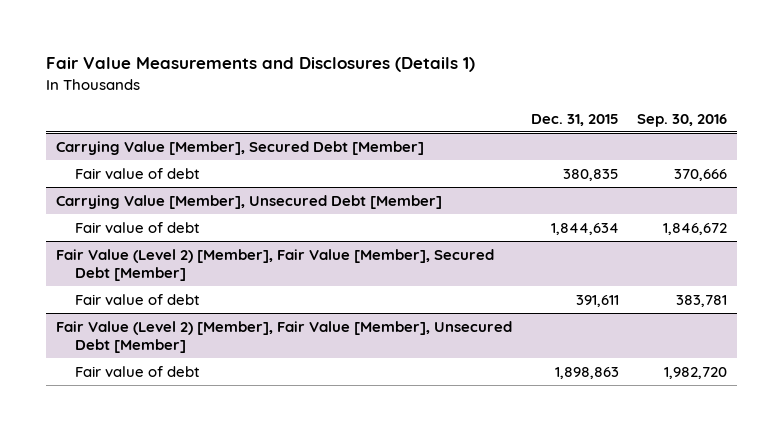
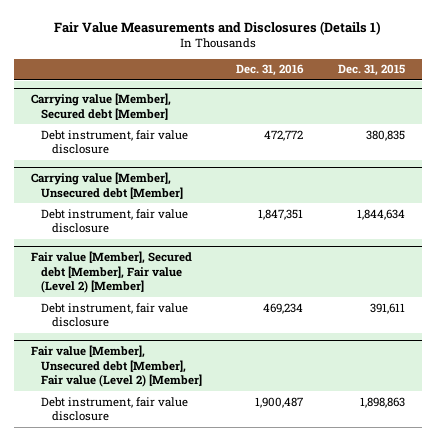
- | Dec. 31, 2015 | Sep. 30, 2016
+ | Dec. 31, 2016 | Dec. 31, 2015
- Carrying Value [Member], Secured Debt [Member]
- Fair value of debt | 380,835 | 370,666
- Carrying Value [Member], Unsecured Debt [Member]
- Fair value of debt | 1,844,634 | 1,846,672
- Fair Value (Level 2) [Member], Fair Value [Member], Secured Debt [Member]
- Fair value of debt | 391,611 | 383,781
- Fair Value (Level 2) [Member], Fair Value [Member], Unsecured Debt [Member]
- Fair value of debt | 1,898,863 | 1,982,720
+ Carrying value [Member], Secured debt [Member]
+ Debt instrument, fair value disclosure | 472,772 | 380,835
+ Carrying value [Member], Unsecured debt [Member]
+ Debt instrument, fair value disclosure | 1,847,351 | 1,844,634
+ Fair value [Member], Secured debt [Member], Fair value (Level 2) [Member]
+ Debt instrument, fair value disclosure | 469,234 | 391,611
+ Fair value [Member], Unsecured debt [Member], Fair value (Level 2) [Member]
+ Debt instrument, fair value disclosure | 1,900,487 | 1,898,863

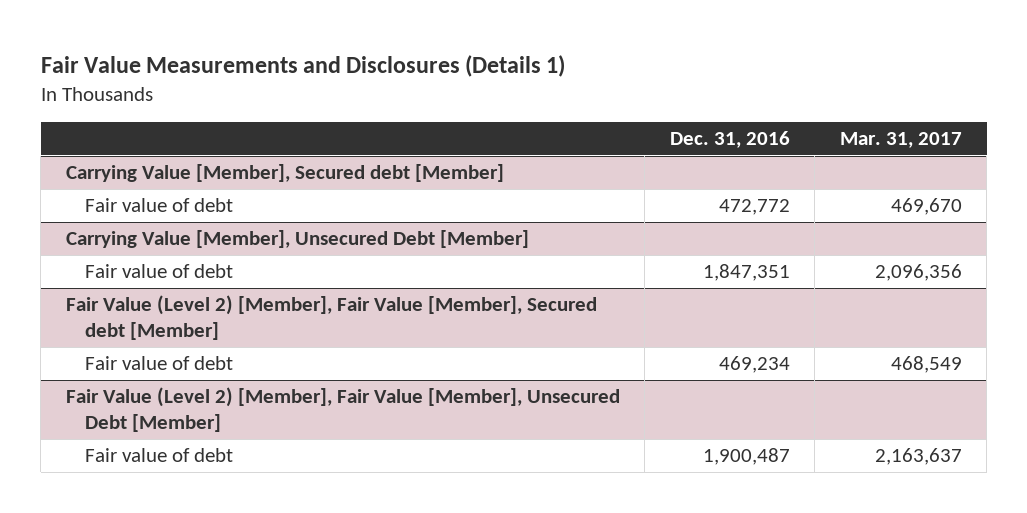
- | Dec. 31, 2016 | Dec. 31, 2015
+ | Dec. 31, 2016 | Mar. 31, 2017
- Carrying value [Member], Secured debt [Member]
- Debt instrument, fair value disclosure | 472,772 | 380,835
- Carrying value [Member], Unsecured debt [Member]
- Debt instrument, fair value disclosure | 1,847,351 | 1,844,634
- Fair value [Member], Secured debt [Member], Fair value (Level 2) [Member]
- Debt instrument, fair value disclosure | 469,234 | 391,611
- Fair value [Member], Unsecured debt [Member], Fair value (Level 2) [Member]
- Debt instrument, fair value disclosure | 1,900,487 | 1,898,863
+ Carrying Value [Member], Secured debt [Member]
+ Fair value of debt | 472,772 | 469,670
+ Carrying Value [Member], Unsecured Debt [Member]
+ Fair value of debt | 1,847,351 | 2,096,356
+ Fair Value (Level 2) [Member], Fair Value [Member], Secured debt [Member]
+ Fair value of debt | 469,234 | 468,549
+ Fair Value (Level 2) [Member], Fair Value [Member], Unsecured Debt [Member]
+ Fair value of debt | 1,900,487 | 2,163,637

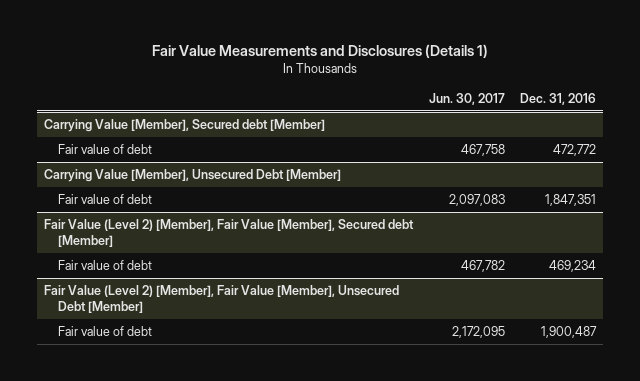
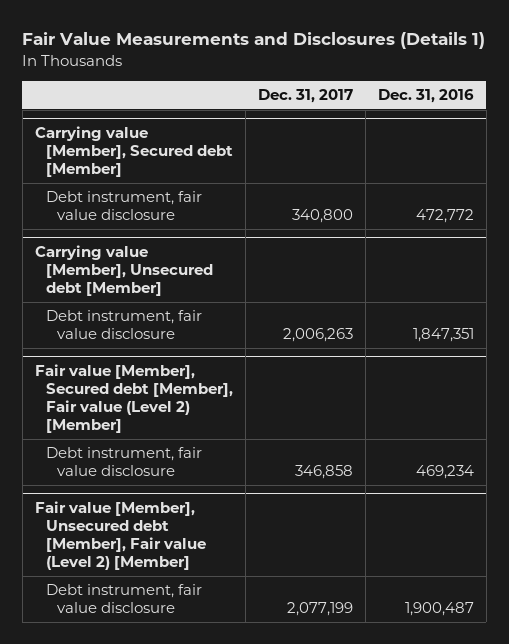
- | Jun. 30, 2017 | Dec. 31, 2016
+ | Dec. 31, 2017 | Dec. 31, 2016
- Carrying Value [Member], Secured debt [Member]
- Fair value of debt | 467,758 | 472,772
- Carrying Value [Member], Unsecured Debt [Member]
- Fair value of debt | 2,097,083 | 1,847,351
- Fair Value (Level 2) [Member], Fair Value [Member], Secured debt [Member]
- Fair value of debt | 467,782 | 469,234
- Fair Value (Level 2) [Member], Fair Value [Member], Unsecured Debt [Member]
- Fair value of debt | 2,172,095 | 1,900,487
+ Carrying value [Member], Secured debt [Member]
+ Debt instrument, fair value disclosure | 340,800 | 472,772
+ Carrying value [Member], Unsecured debt [Member]
+ Debt instrument, fair value disclosure | 2,006,263 | 1,847,351
+ Fair value [Member], Secured debt [Member], Fair value (Level 2) [Member]
+ Debt instrument, fair value disclosure | 346,858 | 469,234
+ Fair value [Member], Unsecured debt [Member], Fair value (Level 2) [Member]
+ Debt instrument, fair value disclosure | 2,077,199 | 1,900,487

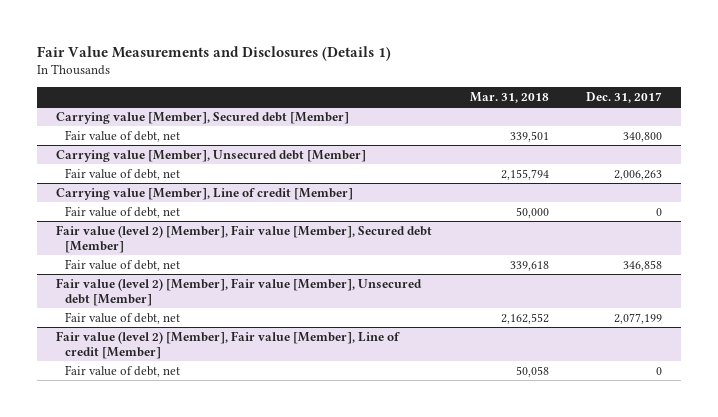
- | Dec. 31, 2017 | Dec. 31, 2016
+ | Mar. 31, 2018 | Dec. 31, 2017
@ Carrying value [Member], Secured debt [Member]
- Debt instrument, fair value disclosure | 340,800 | 472,772
+ Fair value of debt, net | 339,501 | 340,800
@ Carrying value [Member], Unsecured debt [Member]
- Debt instrument, fair value disclosure | 2,006,263 | 1,847,351
- Fair value [Member], Secured debt [Member], Fair value (Level 2) [Member]
- Debt instrument, fair value disclosure | 346,858 | 469,234
- Fair value [Member], Unsecured debt [Member], Fair value (Level 2) [Member]
- Debt instrument, fair value disclosure | 2,077,199 | 1,900,487
@ Carrying value [Member], Unsecured debt [Member]
+ Fair value of debt, net | 2,155,794 | 2,006,263
+ Carrying value [Member], Line of credit [Member]
+ Fair value of debt, net | 50,000 | 0
+ Fair value (level 2) [Member], Fair value [Member], Secured debt [Member]
+ Fair value of debt, net | 339,618 | 346,858
+ Fair value (level 2) [Member], Fair value [Member], Unsecured debt [Member]
+ Fair value of debt, net | 2,162,552 | 2,077,199
+ Fair value (level 2) [Member], Fair value [Member], Line of credit [Member]
+ Fair value of debt, net | 50,058 | 0

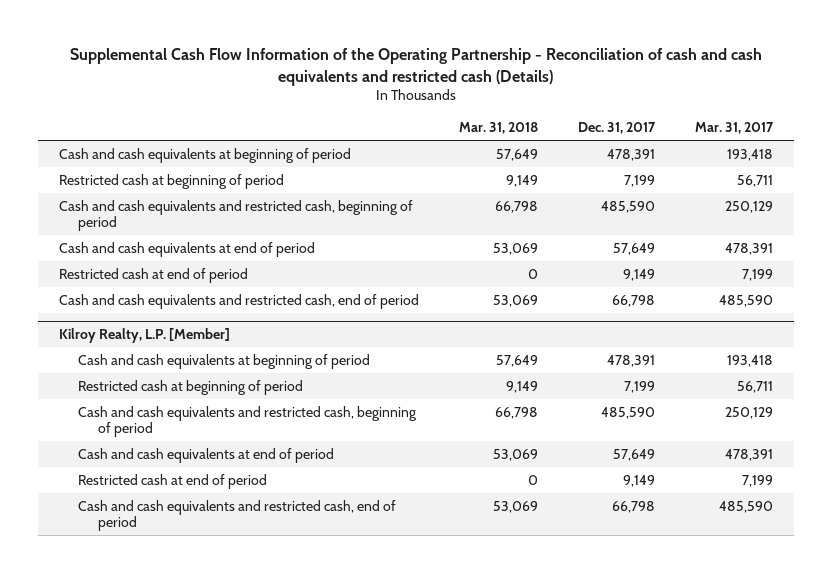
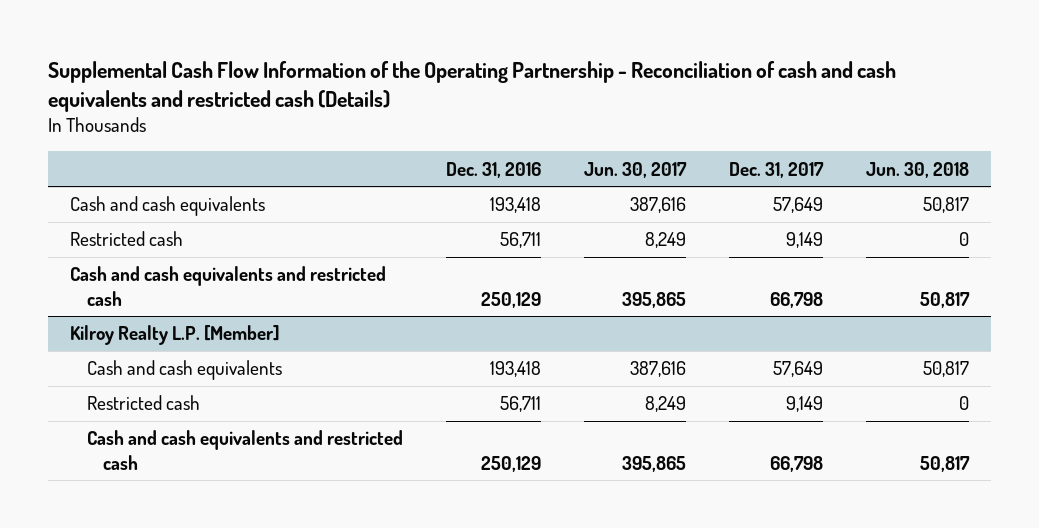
- | Mar. 31, 2018 | Dec. 31, 2017 | Mar. 31, 2017
+ | Dec. 31, 2016 | Jun. 30, 2017 | Dec. 31, 2017 | Jun. 30, 2018
- Cash and cash equivalents at beginning of period | 57,649 | 478,391 | 193,418
- Restricted cash at beginning of period | 9,149 | 7,199 | 56,711
- Cash and cash equivalents and restricted cash, beginning of period | 66,798 | 485,590 | 250,129
- Cash and cash equivalents at end of period | 53,069 | 57,649 | 478,391
- Restricted cash at end of period | 0 | 9,149 | 7,199
- Cash and cash equivalents and restricted cash, end of period | 53,069 | 66,798 | 485,590
- Kilroy Realty, L.P. [Member]
- Cash and cash equivalents at beginning of period | 57,649 | 478,391 | 193,418
- Restricted cash at beginning of period | 9,149 | 7,199 | 56,711
- Cash and cash equivalents and restricted cash, beginning of period | 66,798 | 485,590 | 250,129
- Cash and cash equivalents at end of period | 53,069 | 57,649 | 478,391
- Restricted cash at end of period | 0 | 9,149 | 7,199
- Cash and cash equivalents and restricted cash, end of period | 53,069 | 66,798 | 485,590
+ Cash and cash equivalents | 193,418 | 387,616 | 57,649 | 50,817
+ Restricted cash | 56,711 | 8,249 | 9,149 | 0
+ Cash and cash equivalents and restricted cash | 250,129 | 395,865 | 66,798 | 50,817
+ Kilroy Realty L.P. [Member]
+ Cash and cash equivalents | 193,418 | 387,616 | 57,649 | 50,817
+ Restricted cash | 56,711 | 8,249 | 9,149 | 0
+ Cash and cash equivalents and restricted cash | 250,129 | 395,865 | 66,798 | 50,817

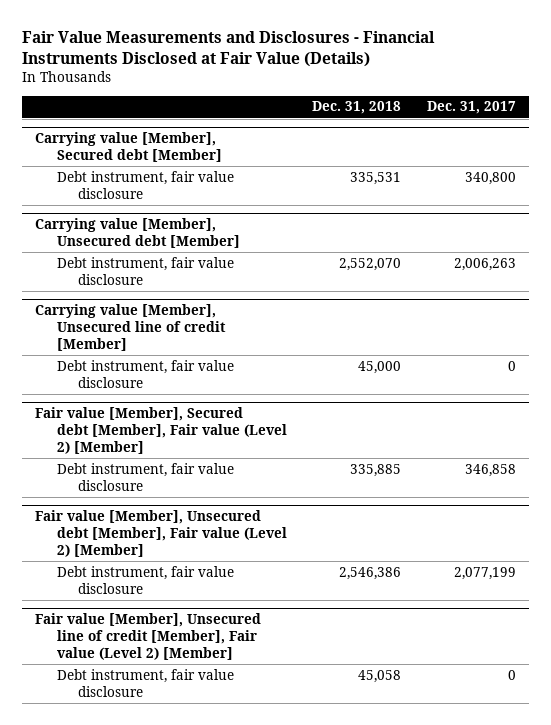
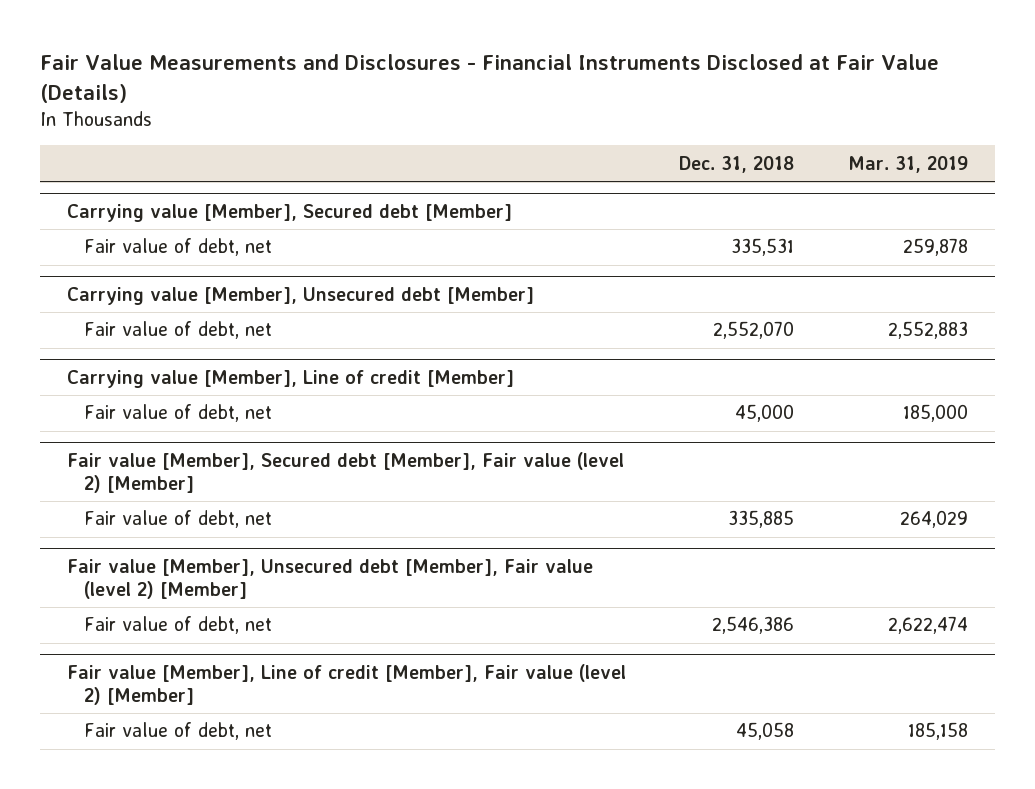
- | Dec. 31, 2018 | Dec. 31, 2017
+ | Dec. 31, 2018 | Mar. 31, 2019
@ Carrying value [Member], Secured debt [Member]
- Debt instrument, fair value disclosure | 335,531 | 340,800
+ Fair value of debt, net | 335,531 | 259,878
@ Carrying value [Member], Unsecured debt [Member]
- Debt instrument, fair value disclosure | 2,552,070 | 2,006,263
- Carrying value [Member], Unsecured line of credit [Member]
- Debt instrument, fair value disclosure | 45,000 | 0
- Fair value [Member], Secured debt [Member], Fair value (Level 2) [Member]
- Debt instrument, fair value disclosure | 335,885 | 346,858
- Fair value [Member], Unsecured debt [Member], Fair value (Level 2) [Member]
- Debt instrument, fair value disclosure | 2,546,386 | 2,077,199
- Fair value [Member], Unsecured line of credit [Member], Fair value (Level 2) [Member]
- Debt instrument, fair value disclosure | 45,058 | 0
@ Carrying value [Member], Unsecured debt [Member]
+ Fair value of debt, net | 2,552,070 | 2,552,883
+ Carrying value [Member], Line of credit [Member]
+ Fair value of debt, net | 45,000 | 185,000
+ Fair value [Member], Secured debt [Member], Fair value (level 2) [Member]
+ Fair value of debt, net | 335,885 | 264,029
+ Fair value [Member], Unsecured debt [Member], Fair value (level 2) [Member]
+ Fair value of debt, net | 2,546,386 | 2,622,474
+ Fair value [Member], Line of credit [Member], Fair value (level 2) [Member]
+ Fair value of debt, net | 45,058 | 185,158

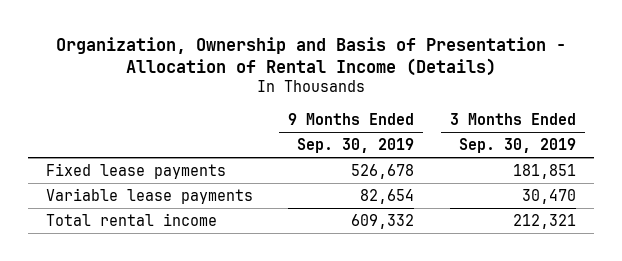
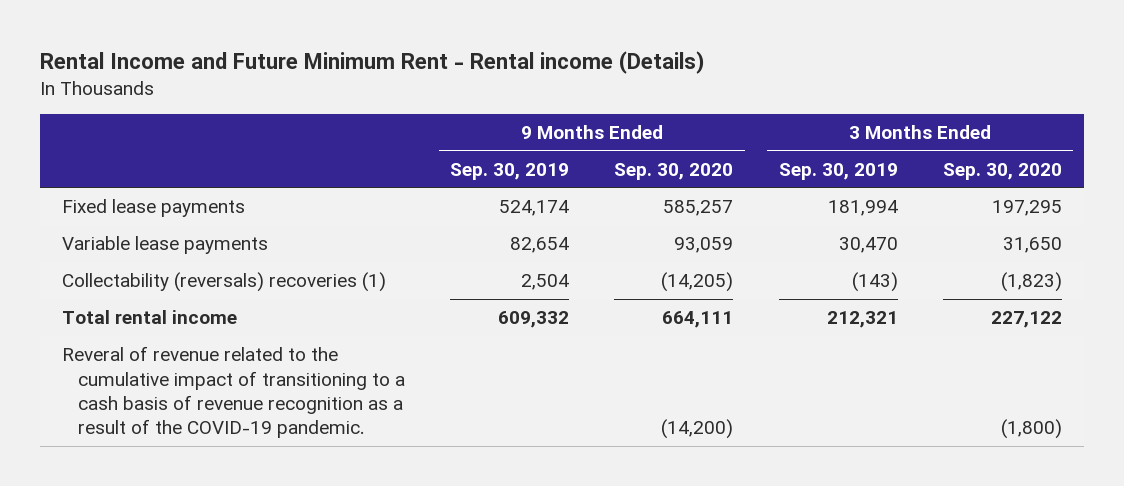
- Organization, Ownership and Basis of Presentation - Allocation of Rental Income (Details)
+ Rental Income and Future Minimum Rent - Rental income (Details)
- | 9 Months Ended Sep. 30, 2019 | 3 Months Ended Sep. 30, 2019
+ | 9 Months Ended Sep. 30, 2019 | 9 Months Ended Sep. 30, 2020 | 3 Months Ended Sep. 30, 2019 | 3 Months Ended Sep. 30, 2020
- Fixed lease payments | 526,678 | 181,851
+ Fixed lease payments | 524,174 | 585,257 | 181,994 | 197,295
+ Collectability (reversals) recoveries (1) | 2,504 | (14,205) | (143) | (1,823)
+ Reveral of revenue related to the cumulative impact of transitioning to a cash basis of revenue recognition as a result of the COVID-19 pandemic. | | (14,200) | | (1,800)

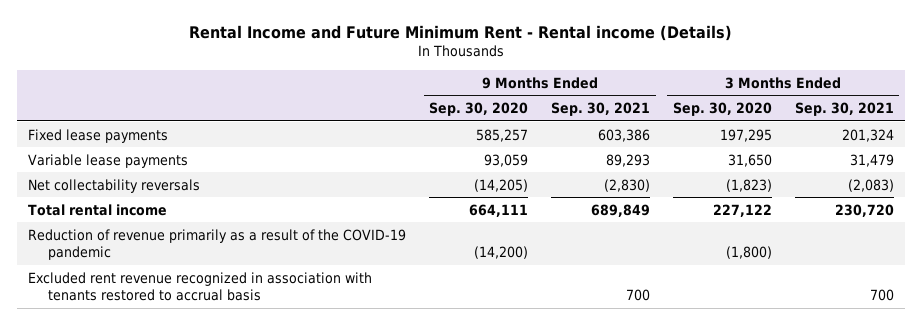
- | 9 Months Ended Sep. 30, 2019 | 9 Months Ended Sep. 30, 2020 | 3 Months Ended Sep. 30, 2019 | 3 Months Ended Sep. 30, 2020
+ | 9 Months Ended Sep. 30, 2020 | 9 Months Ended Sep. 30, 2021 | 3 Months Ended Sep. 30, 2020 | 3 Months Ended Sep. 30, 2021
- Collectability (reversals) recoveries (1) | 2,504 | (14,205) | (143) | (1,823)
+ Net collectability reversals | (14,205) | (2,830) | (1,823) | (2,083)
- Reveral of revenue related to the cumulative impact of transitioning to a cash basis of revenue recognition as a result of the COVID-19 pandemic. | | (14,200) | | (1,800)
+ Reduction of revenue primarily as a result of the COVID-19 pandemic | (14,200) | | (1,800) |
+ Excluded rent revenue recognized in association with tenants restored to accrual basis | | 700 | | 700

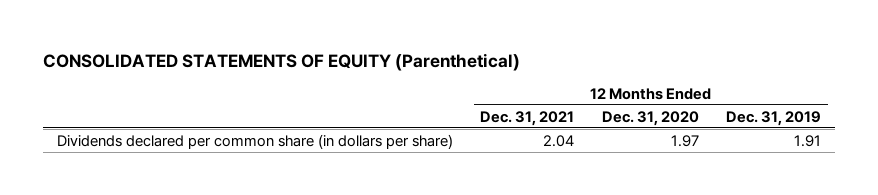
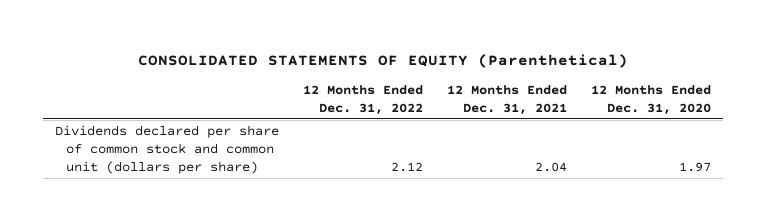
- | 12 Months Ended Dec. 31, 2021 | 12 Months Ended Dec. 31, 2020 | 12 Months Ended Dec. 31, 2019
+ | 12 Months Ended Dec. 31, 2022 | 12 Months Ended Dec. 31, 2021 | 12 Months Ended Dec. 31, 2020
- Dividends declared per common share (in dollars per share) | 2.04 | 1.97 | 1.91
+ Dividends declared per share of common stock and common unit (dollars per share) | 2.12 | 2.04 | 1.97

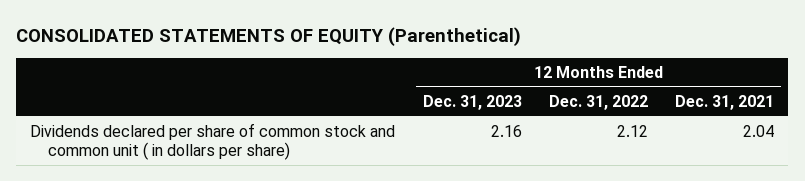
- | 12 Months Ended Dec. 31, 2022 | 12 Months Ended Dec. 31, 2021 | 12 Months Ended Dec. 31, 2020
+ | 12 Months Ended Dec. 31, 2023 | 12 Months Ended Dec. 31, 2022 | 12 Months Ended Dec. 31, 2021
- Dividends declared per share of common stock and common unit (dollars per share) | 2.12 | 2.04 | 1.97
+ Dividends declared per share of common stock and common unit ( in dollars per share) | 2.16 | 2.12 | 2.04

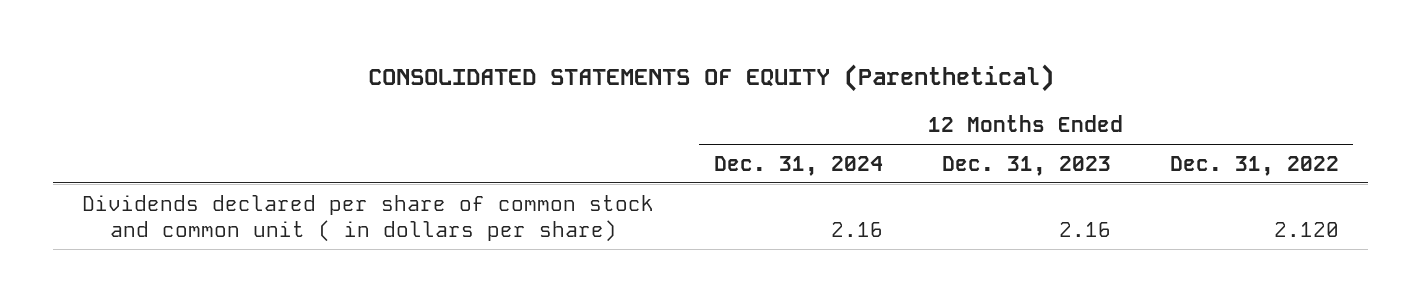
- | 12 Months Ended Dec. 31, 2023 | 12 Months Ended Dec. 31, 2022 | 12 Months Ended Dec. 31, 2021
+ | 12 Months Ended Dec. 31, 2024 | 12 Months Ended Dec. 31, 2023 | 12 Months Ended Dec. 31, 2022
- Dividends declared per share of common stock and common unit ( in dollars per share) | 2.16 | 2.12 | 2.04
+ Dividends declared per share of common stock and common unit ( in dollars per share) | 2.16 | 2.16 | 2.120

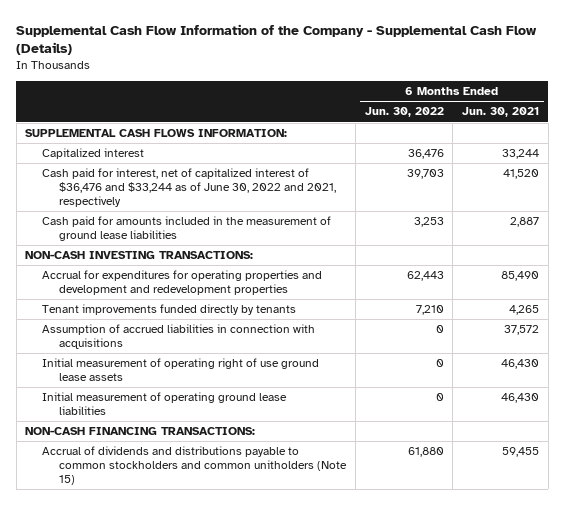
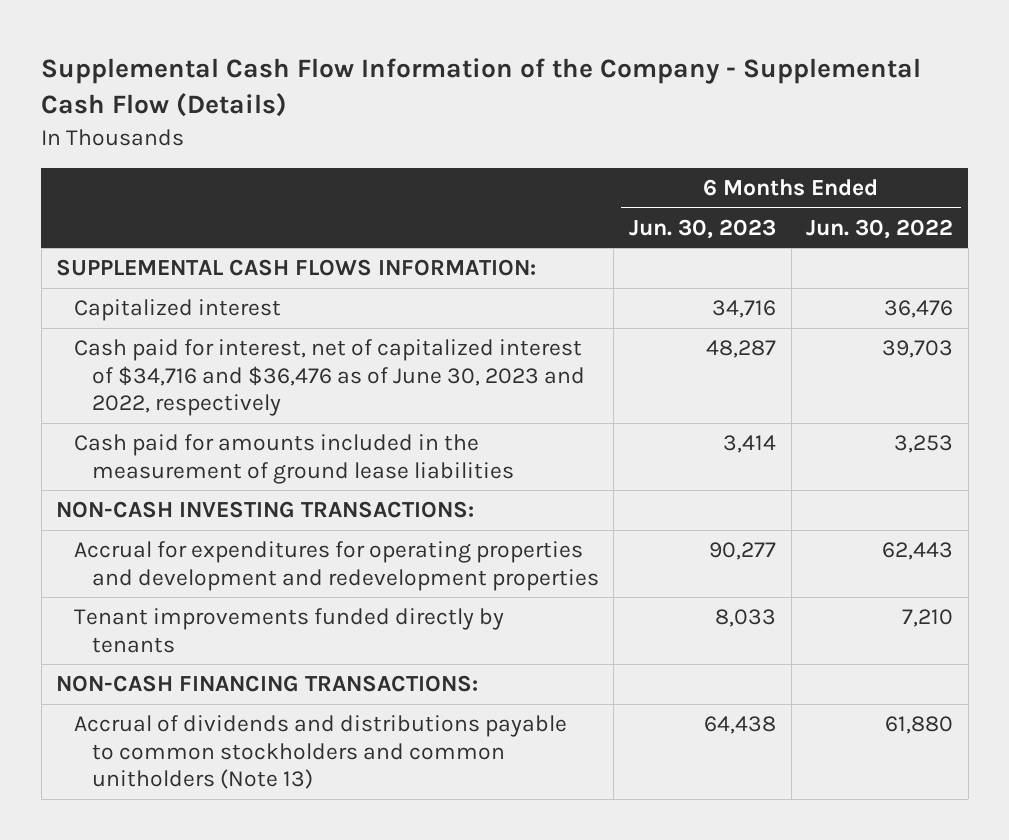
- | 6 Months Ended Jun. 30, 2022 | 6 Months Ended Jun. 30, 2021
+ | 6 Months Ended Jun. 30, 2023 | 6 Months Ended Jun. 30, 2022
- Cash paid for interest, net of capitalized interest of $36,476 and $33,244 as of June 30, 2022 and 2021, respectively | 39,703 | 41,520
+ Cash paid for interest, net of capitalized interest of $34,716 and $36,476 as of June 30, 2023 and 2022, respectively | 48,287 | 39,703
- Assumption of accrued liabilities in connection with acquisitions | 0 | 37,572
- Initial measurement of operating right of use ground lease assets | 0 | 46,430
- Initial measurement of operating ground lease liabilities | 0 | 46,430
- Accrual of dividends and distributions payable to common stockholders and common unitholders (Note 15) | 61,880 | 59,455
+ Accrual of dividends and distributions payable to common stockholders and common unitholders (Note 13) | 64,438 | 61,880

